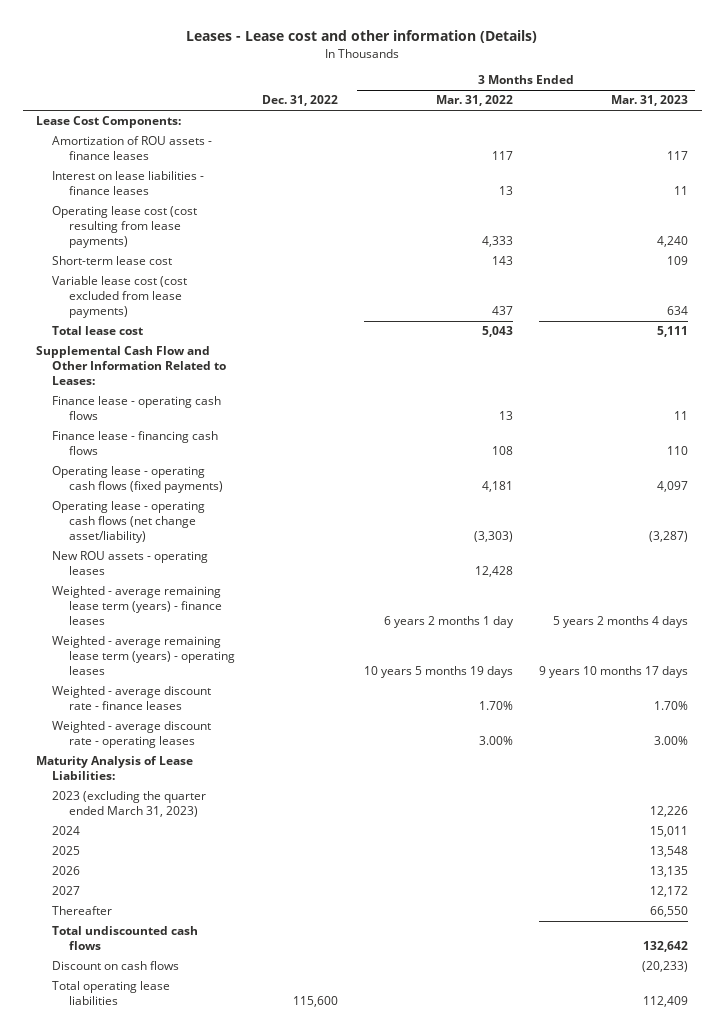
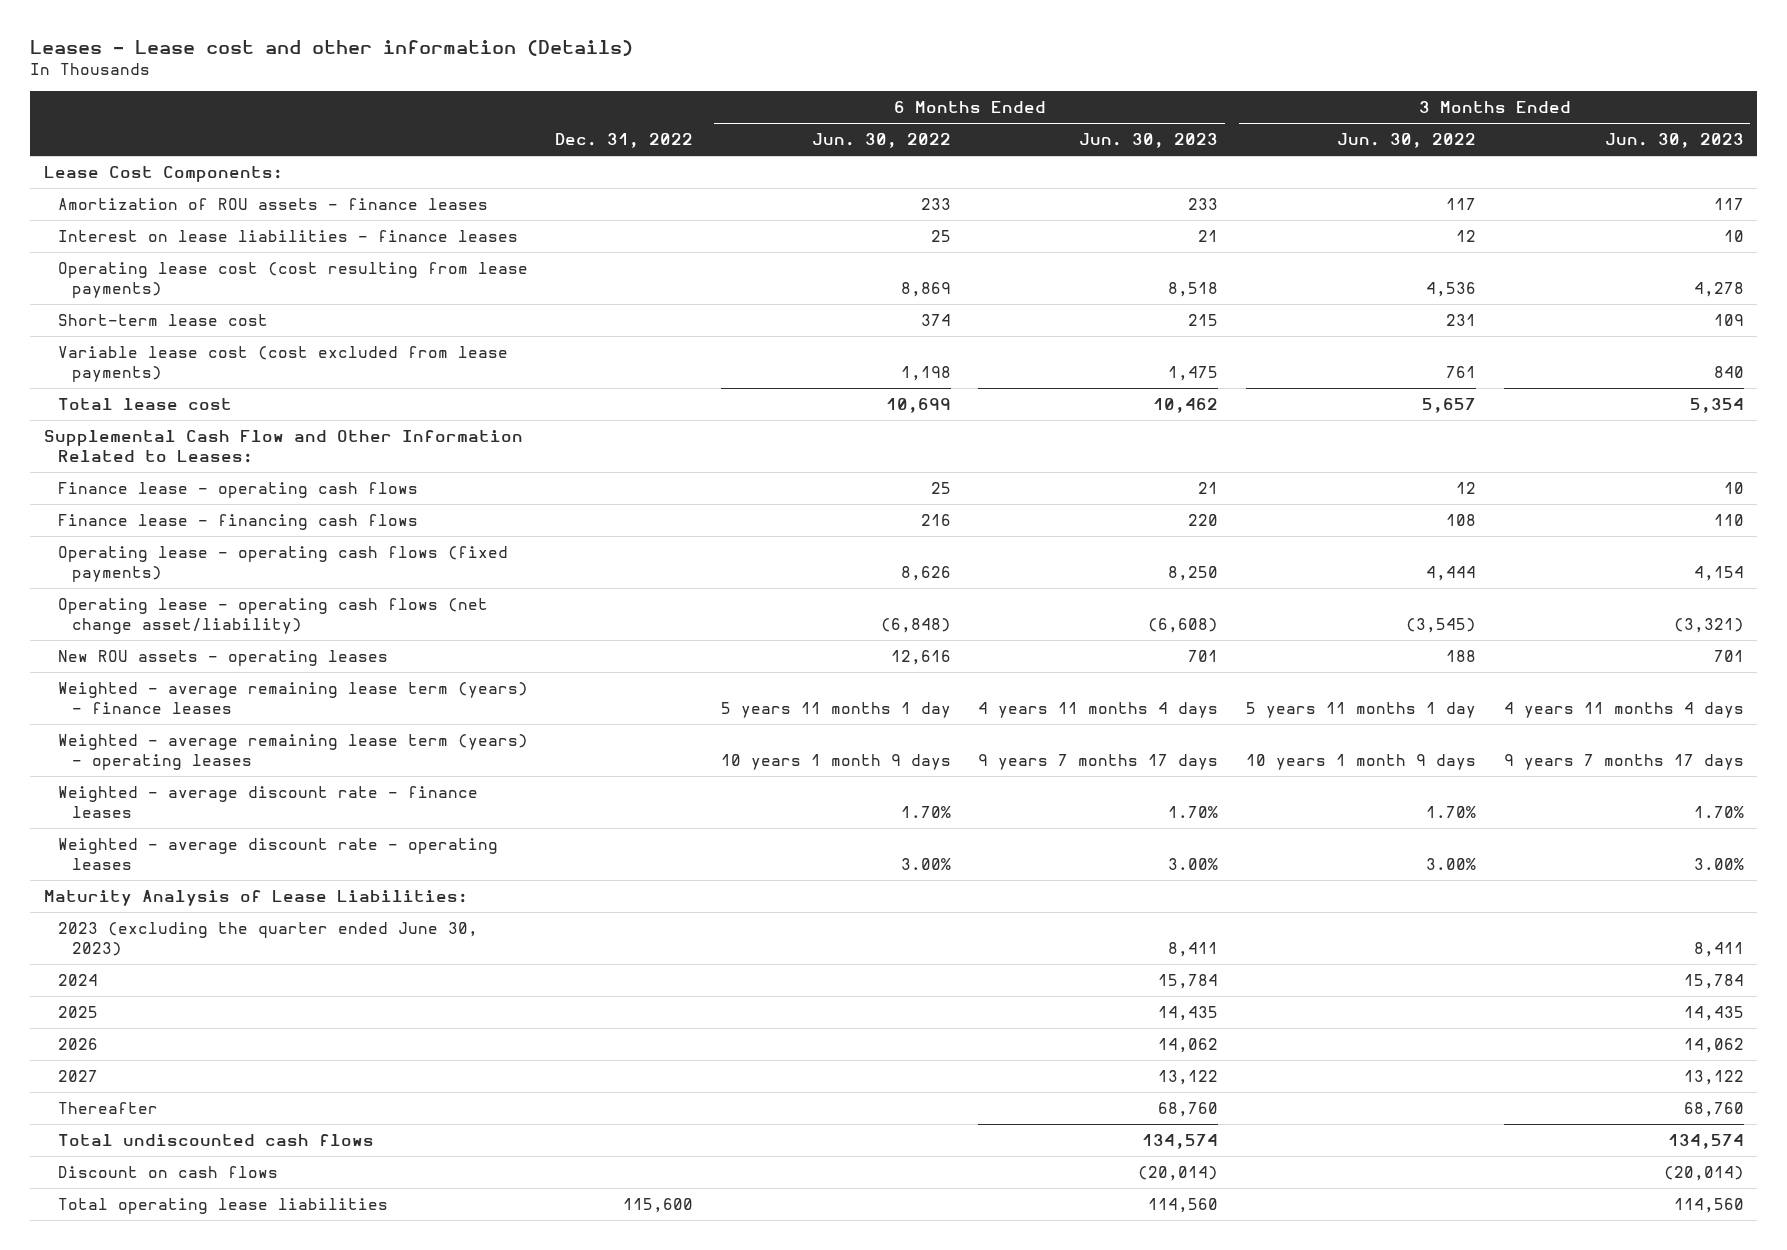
- | Dec. 31, 2022 | 3 Months Ended Mar. 31, 2022 | 3 Months Ended Mar. 31, 2023
+ | Dec. 31, 2022 | 6 Months Ended Jun. 30, 2022 | 6 Months Ended Jun. 30, 2023 | 3 Months Ended Jun. 30, 2022 | 3 Months Ended Jun. 30, 2023
- 2023 (excluding the quarter ended March 31, 2023) | | | 12,226
+ 2023 (excluding the quarter ended June 30, 2023) | | | 8,411 | | 8,411

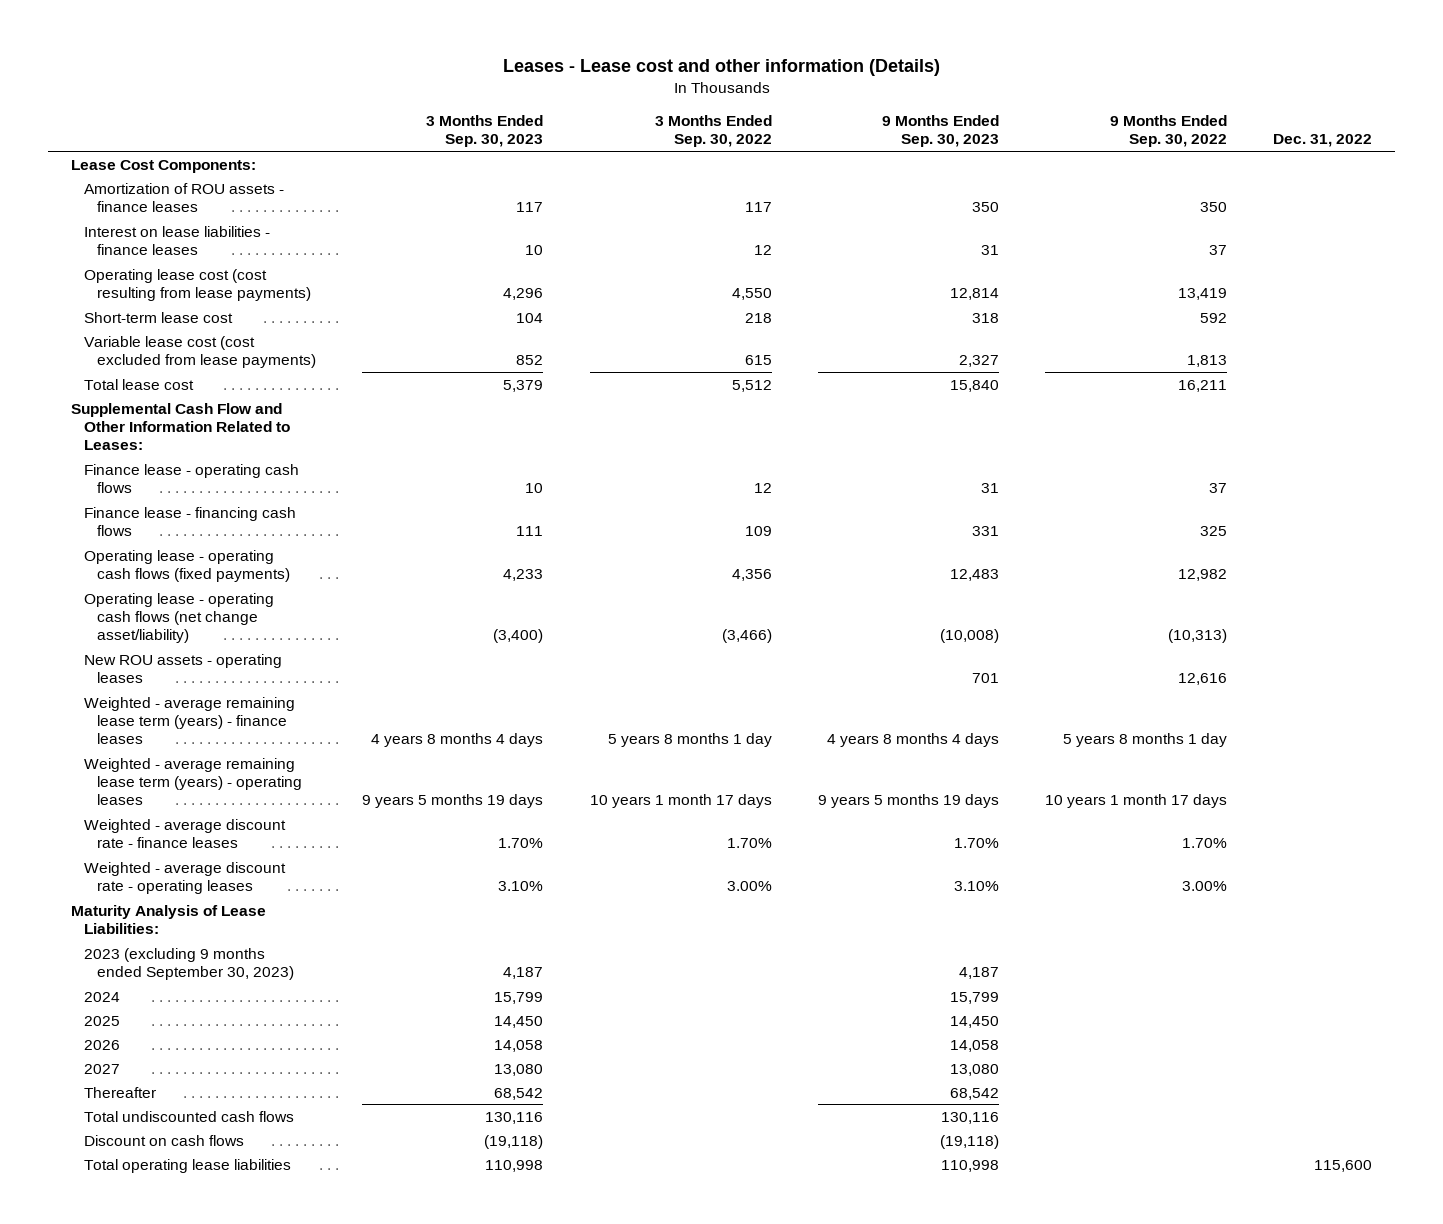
- | Dec. 31, 2022 | 6 Months Ended Jun. 30, 2022 | 6 Months Ended Jun. 30, 2023 | 3 Months Ended Jun. 30, 2022 | 3 Months Ended Jun. 30, 2023
+ | 3 Months Ended Sep. 30, 2023 | 3 Months Ended Sep. 30, 2022 | 9 Months Ended Sep. 30, 2023 | 9 Months Ended Sep. 30, 2022 | Dec. 31, 2022
- 2023 (excluding the quarter ended June 30, 2023) | | | 8,411 | | 8,411
+ 2023 (excluding 9 months ended September 30, 2023) | 4,187 | | 4,187 | |

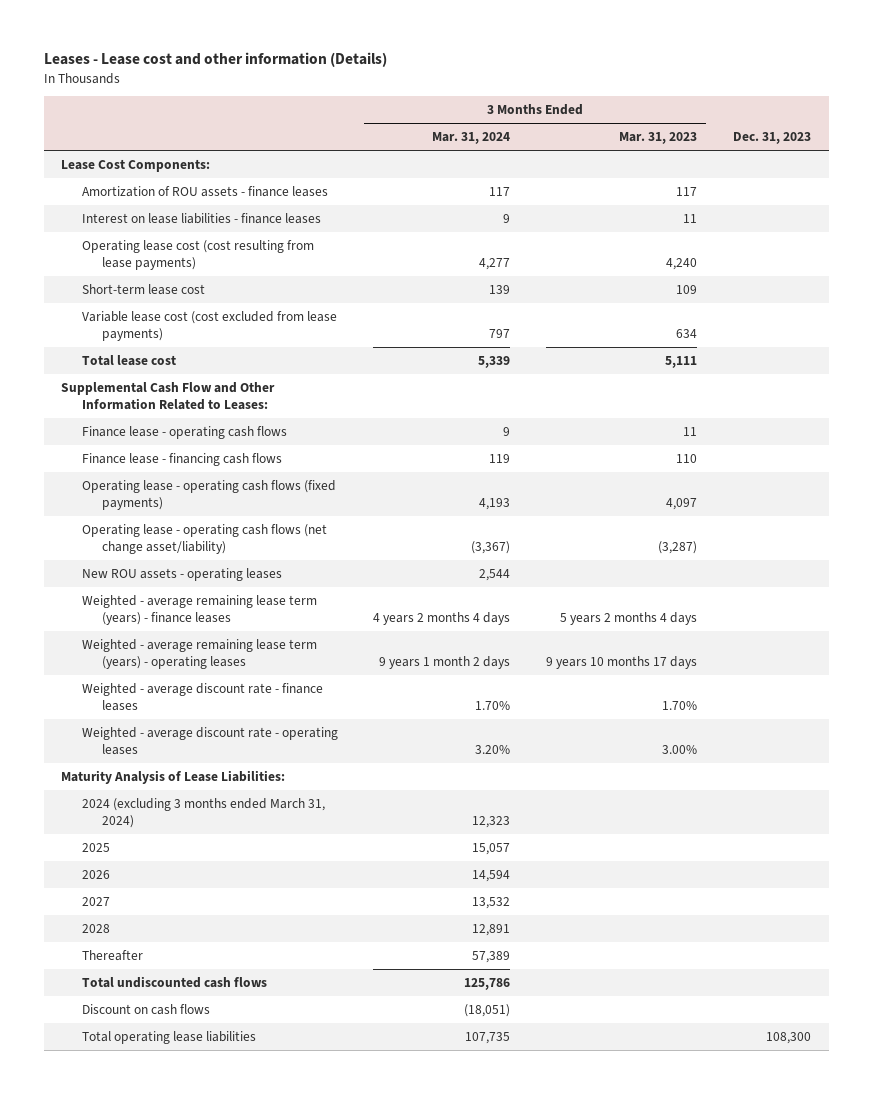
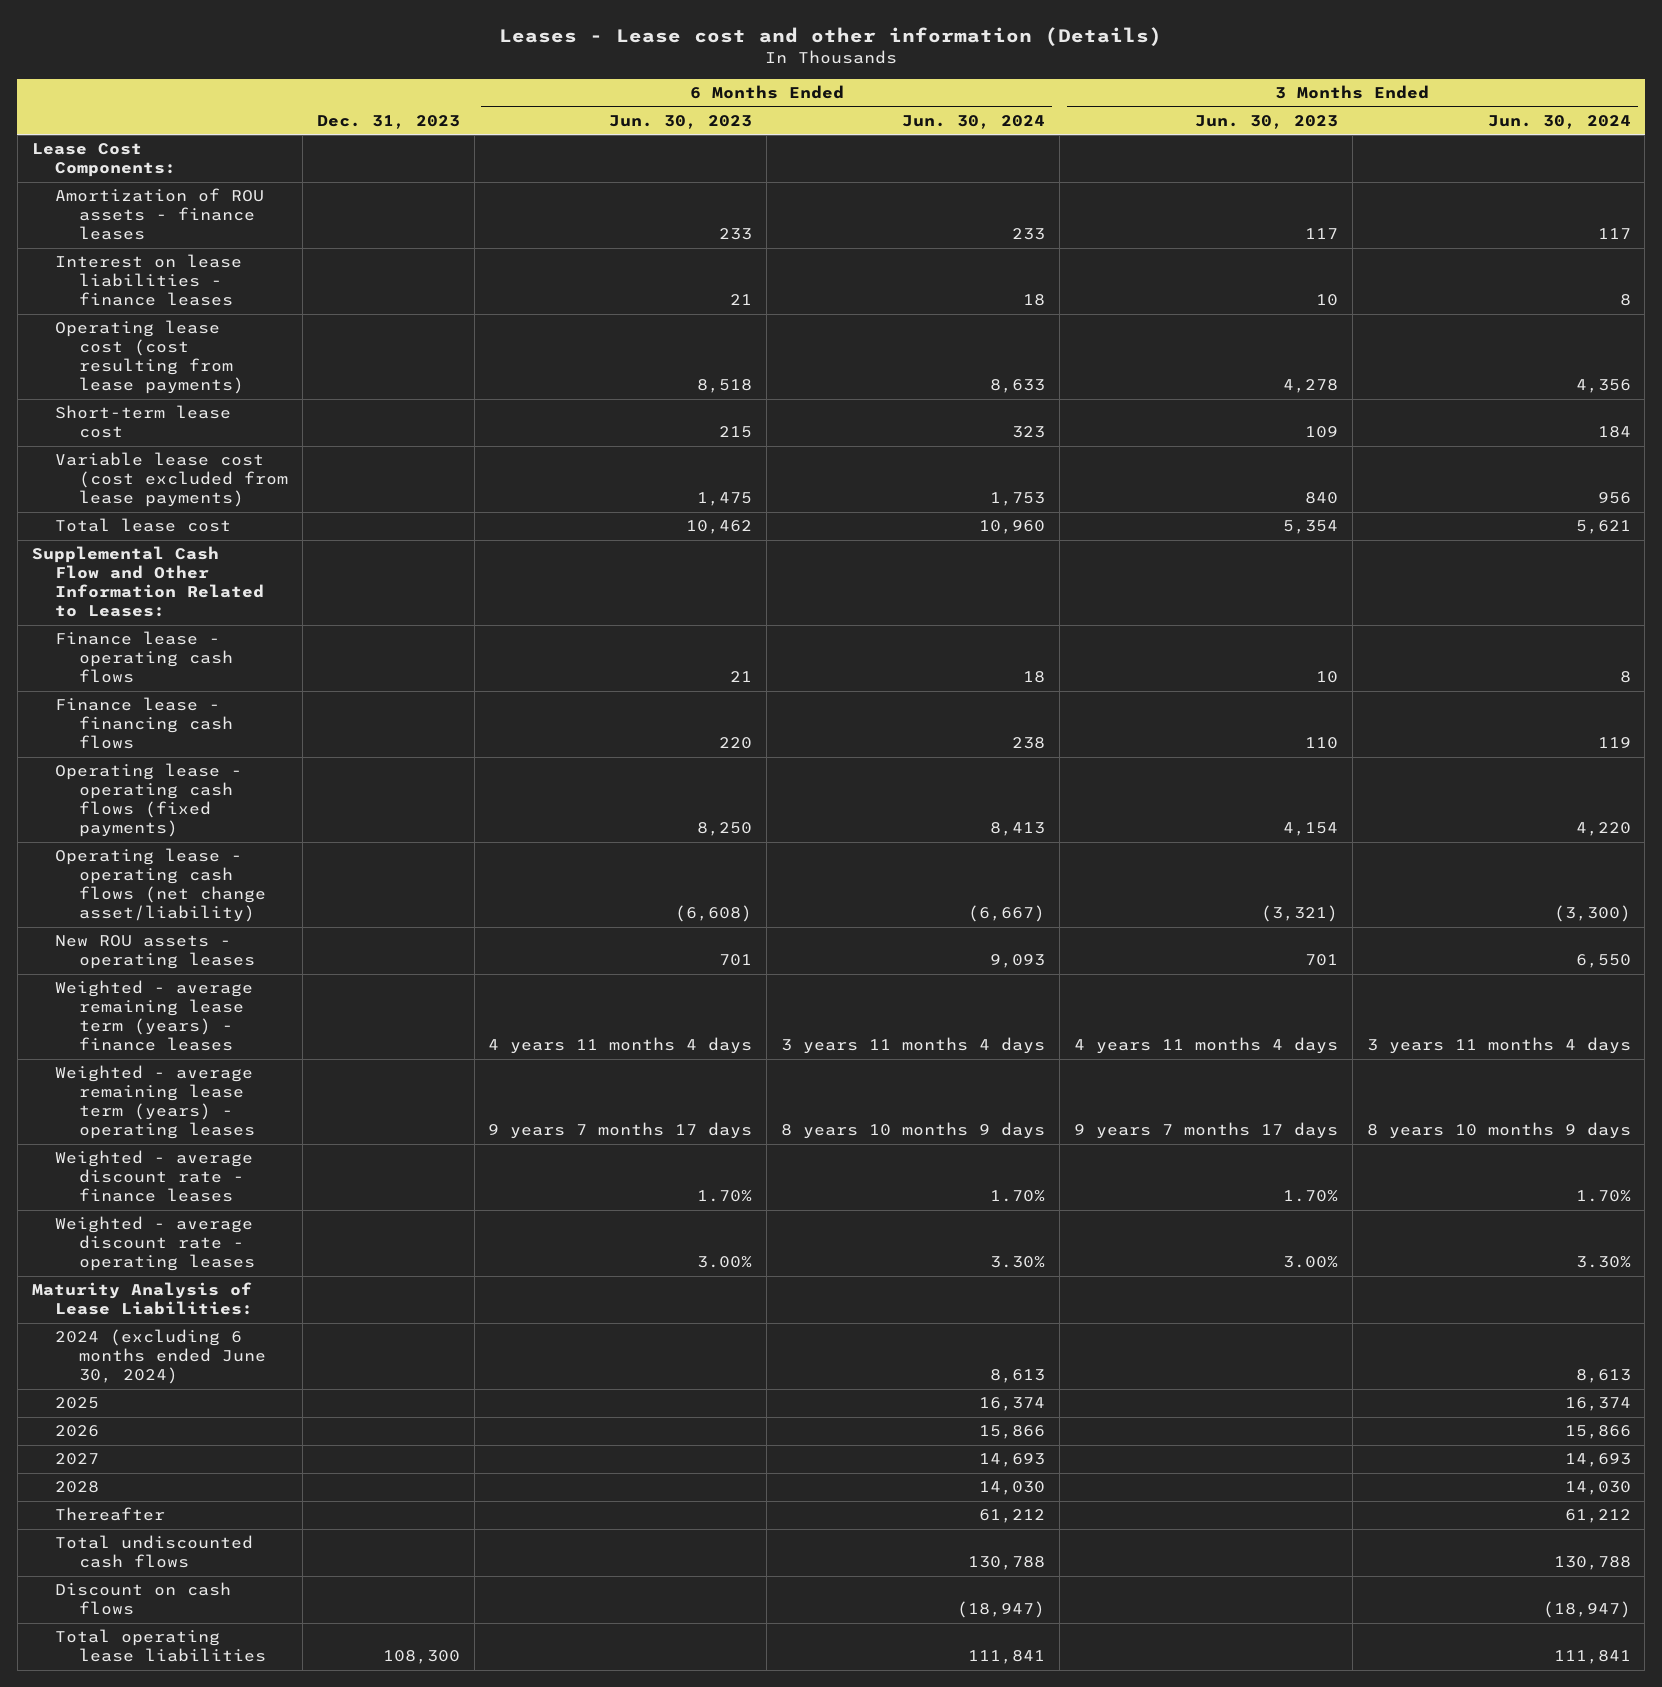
- | 3 Months Ended Mar. 31, 2024 | 3 Months Ended Mar. 31, 2023 | Dec. 31, 2023
+ | Dec. 31, 2023 | 6 Months Ended Jun. 30, 2023 | 6 Months Ended Jun. 30, 2024 | 3 Months Ended Jun. 30, 2023 | 3 Months Ended Jun. 30, 2024
- 2024 (excluding 3 months ended March 31, 2024) | 12,323 | |
+ 2024 (excluding 6 months ended June 30, 2024) | | | 8,613 | | 8,613

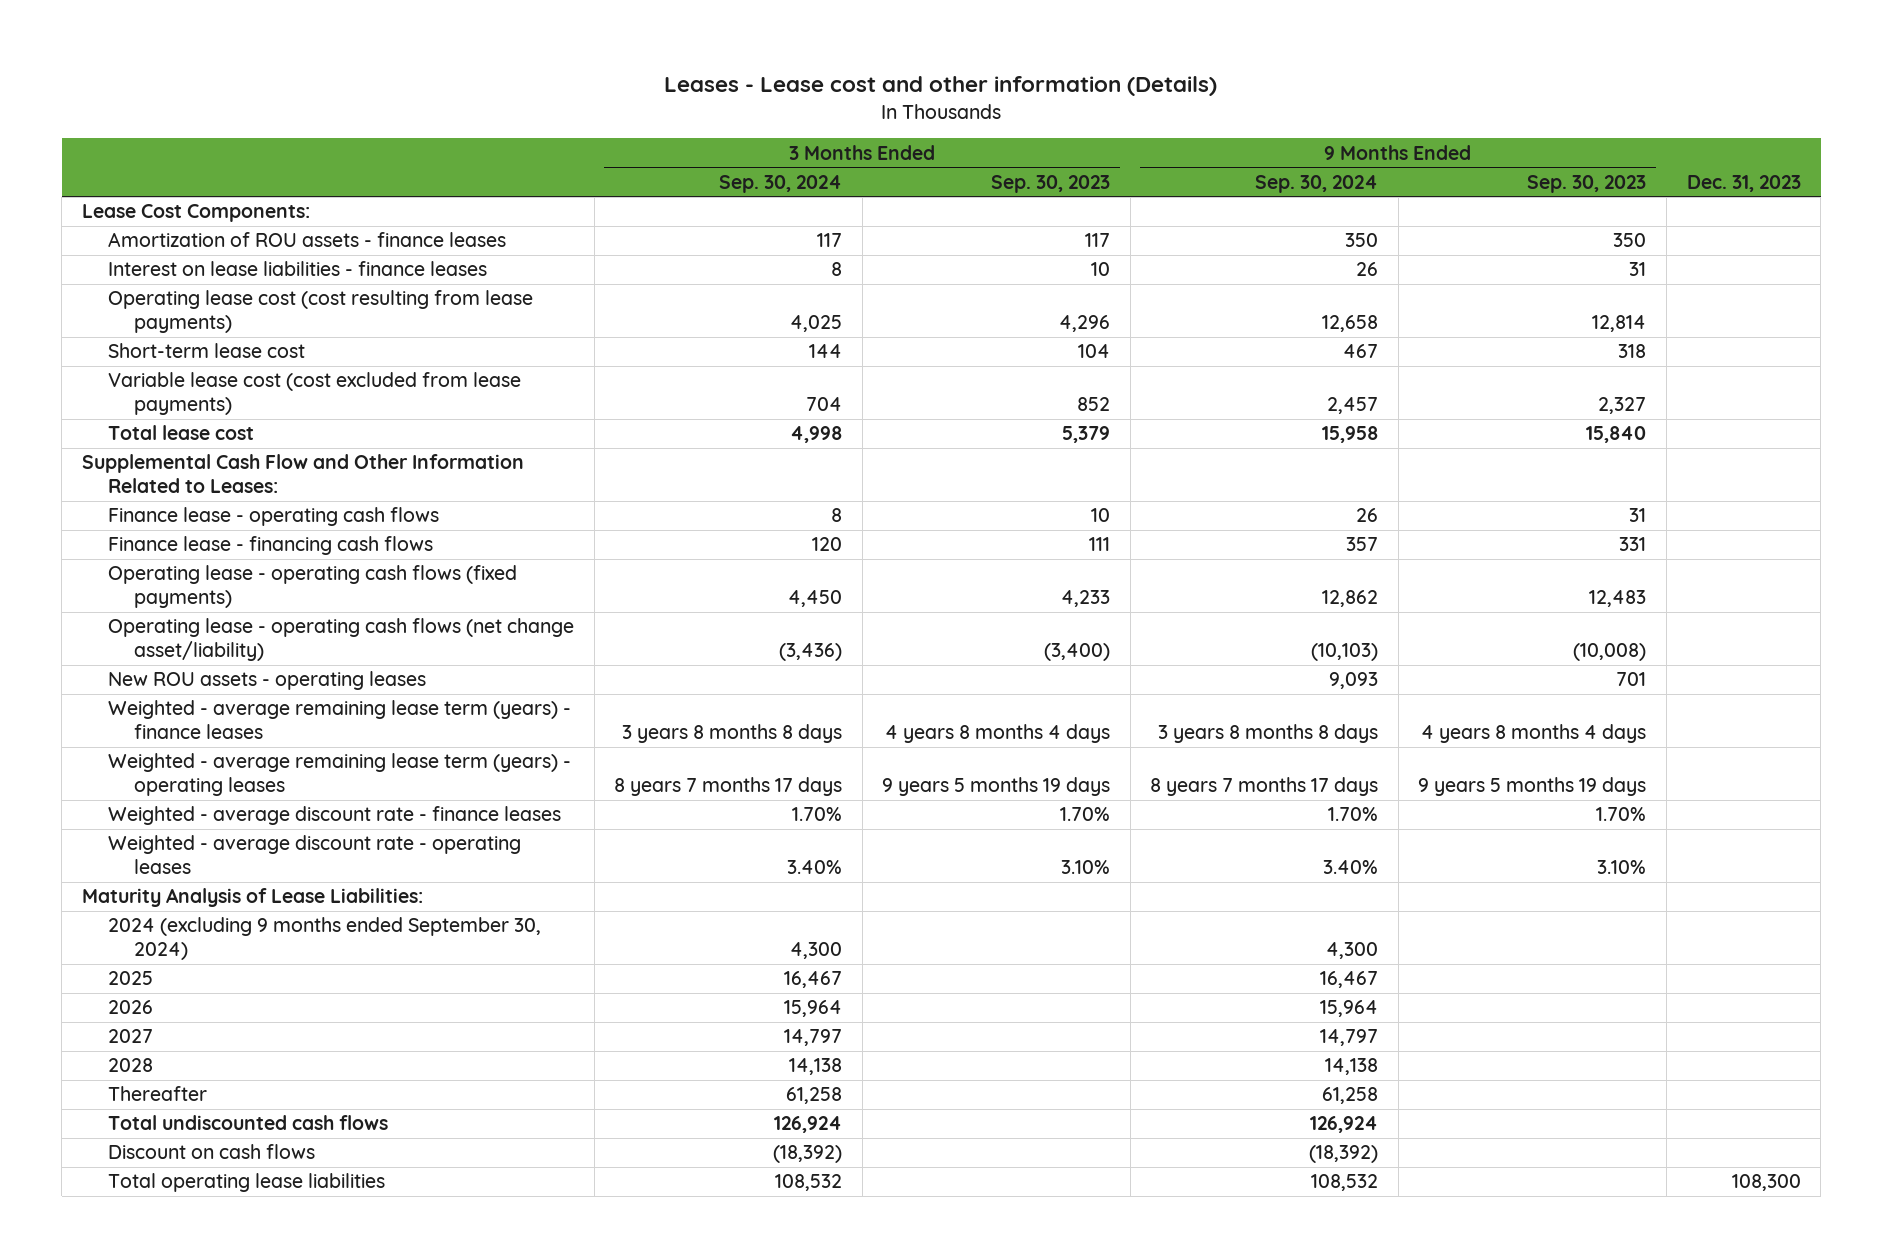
- | Dec. 31, 2023 | 6 Months Ended Jun. 30, 2023 | 6 Months Ended Jun. 30, 2024 | 3 Months Ended Jun. 30, 2023 | 3 Months Ended Jun. 30, 2024
+ | 3 Months Ended Sep. 30, 2024 | 3 Months Ended Sep. 30, 2023 | 9 Months Ended Sep. 30, 2024 | 9 Months Ended Sep. 30, 2023 | Dec. 31, 2023
- 2024 (excluding 6 months ended June 30, 2024) | | | 8,613 | | 8,613
+ 2024 (excluding 9 months ended September 30, 2024) | 4,300 | | 4,300 | |

